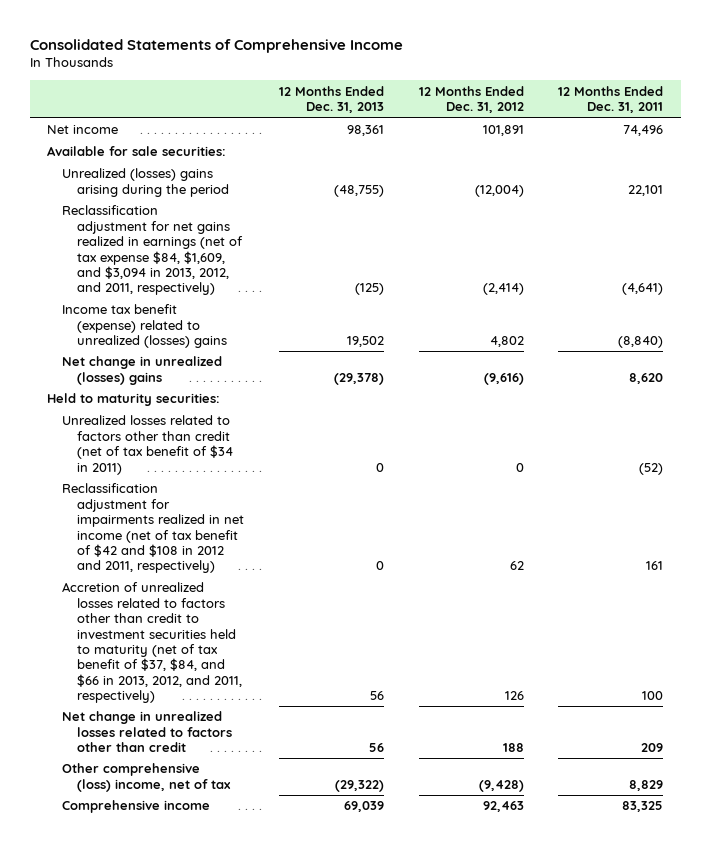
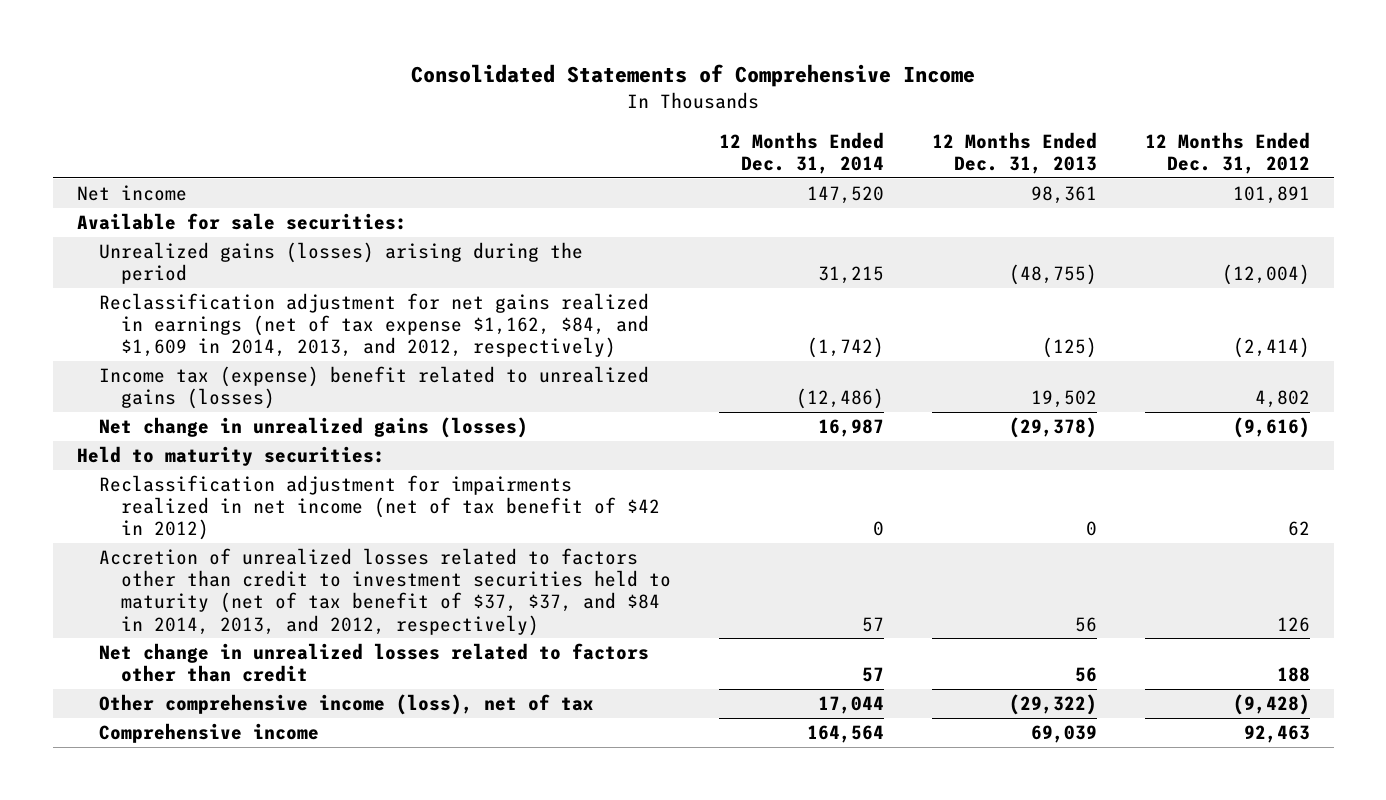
- | 12 Months Ended Dec. 31, 2013 | 12 Months Ended Dec. 31, 2012 | 12 Months Ended Dec. 31, 2011
+ | 12 Months Ended Dec. 31, 2014 | 12 Months Ended Dec. 31, 2013 | 12 Months Ended Dec. 31, 2012
- Unrealized (losses) gains arising during the period | (48,755) | (12,004) | 22,101
- Reclassification adjustment for net gains realized in earnings (net of tax expense $84, $1,609, and $3,094 in 2013, 2012, and 2011, respectively) | (125) | (2,414) | (4,641)
- Income tax benefit (expense) related to unrealized (losses) gains | 19,502 | 4,802 | (8,840)
- Net change in unrealized (losses) gains | (29,378) | (9,616) | 8,620
+ Unrealized gains (losses) arising during the period | 31,215 | (48,755) | (12,004)
+ Reclassification adjustment for net gains realized in earnings (net of tax expense $1,162, $84, and $1,609 in 2014, 2013, and 2012, respectively) | (1,742) | (125) | (2,414)
+ Income tax (expense) benefit related to unrealized gains (losses) | (12,486) | 19,502 | 4,802
+ Net change in unrealized gains (losses) | 16,987 | (29,378) | (9,616)
- Unrealized losses related to factors other than credit (net of tax benefit of $34 in 2011) | 0 | 0 | (52)
- Reclassification adjustment for impairments realized in net income (net of tax benefit of $42 and $108 in 2012 and 2011, respectively) | 0 | 62 | 161
- Accretion of unrealized losses related to factors other than credit to investment securities held to maturity (net of tax benefit of $37, $84, and $66 in 2013, 2012, and 2011, respectively) | 56 | 126 | 100
+ Reclassification adjustment for impairments realized in net income (net of tax benefit of $42 in 2012) | 0 | 0 | 62
+ Accretion of unrealized losses related to factors other than credit to investment securities held to maturity (net of tax benefit of $37, $37, and $84 in 2014, 2013, and 2012, respectively) | 57 | 56 | 126
- Other comprehensive (loss) income, net of tax | (29,322) | (9,428) | 8,829
+ Other comprehensive income (loss), net of tax | 17,044 | (29,322) | (9,428)

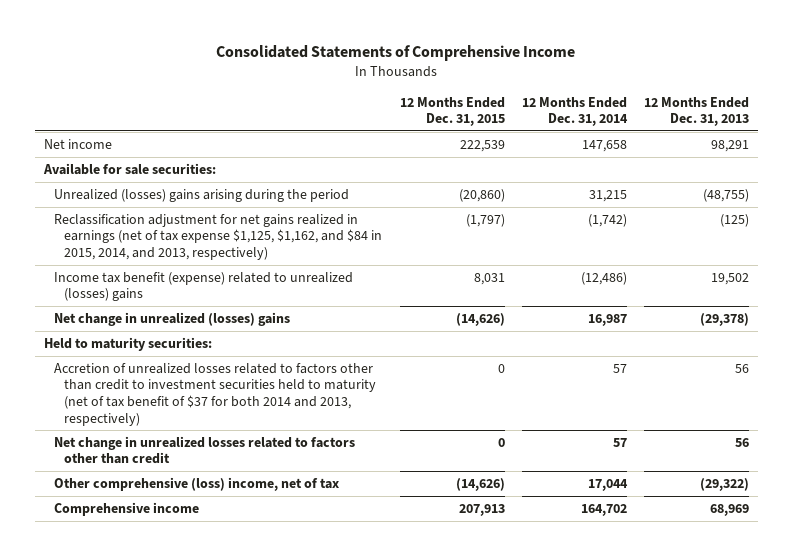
- | 12 Months Ended Dec. 31, 2014 | 12 Months Ended Dec. 31, 2013 | 12 Months Ended Dec. 31, 2012
+ | 12 Months Ended Dec. 31, 2015 | 12 Months Ended Dec. 31, 2014 | 12 Months Ended Dec. 31, 2013
- Net income | 147,520 | 98,361 | 101,891
+ Net income | 222,539 | 147,658 | 98,291
- Unrealized gains (losses) arising during the period | 31,215 | (48,755) | (12,004)
- Reclassification adjustment for net gains realized in earnings (net of tax expense $1,162, $84, and $1,609 in 2014, 2013, and 2012, respectively) | (1,742) | (125) | (2,414)
- Income tax (expense) benefit related to unrealized gains (losses) | (12,486) | 19,502 | 4,802
- Net change in unrealized gains (losses) | 16,987 | (29,378) | (9,616)
+ Unrealized (losses) gains arising during the period | (20,860) | 31,215 | (48,755)
+ Reclassification adjustment for net gains realized in earnings (net of tax expense $1,125, $1,162, and $84 in 2015, 2014, and 2013, respectively) | (1,797) | (1,742) | (125)
+ Income tax benefit (expense) related to unrealized (losses) gains | 8,031 | (12,486) | 19,502
+ Net change in unrealized (losses) gains | (14,626) | 16,987 | (29,378)
- Reclassification adjustment for impairments realized in net income (net of tax benefit of $42 in 2012) | 0 | 0 | 62
- Accretion of unrealized losses related to factors other than credit to investment securities held to maturity (net of tax benefit of $37, $37, and $84 in 2014, 2013, and 2012, respectively) | 57 | 56 | 126
+ Accretion of unrealized losses related to factors other than credit to investment securities held to maturity (net of tax benefit of $37 for both 2014 and 2013, respectively) | 0 | 57 | 56
- Other comprehensive income (loss), net of tax | 17,044 | (29,322) | (9,428)
- Comprehensive income | 164,564 | 69,039 | 92,463
+ Other comprehensive (loss) income, net of tax | (14,626) | 17,044 | (29,322)
+ Comprehensive income | 207,913 | 164,702 | 68,969

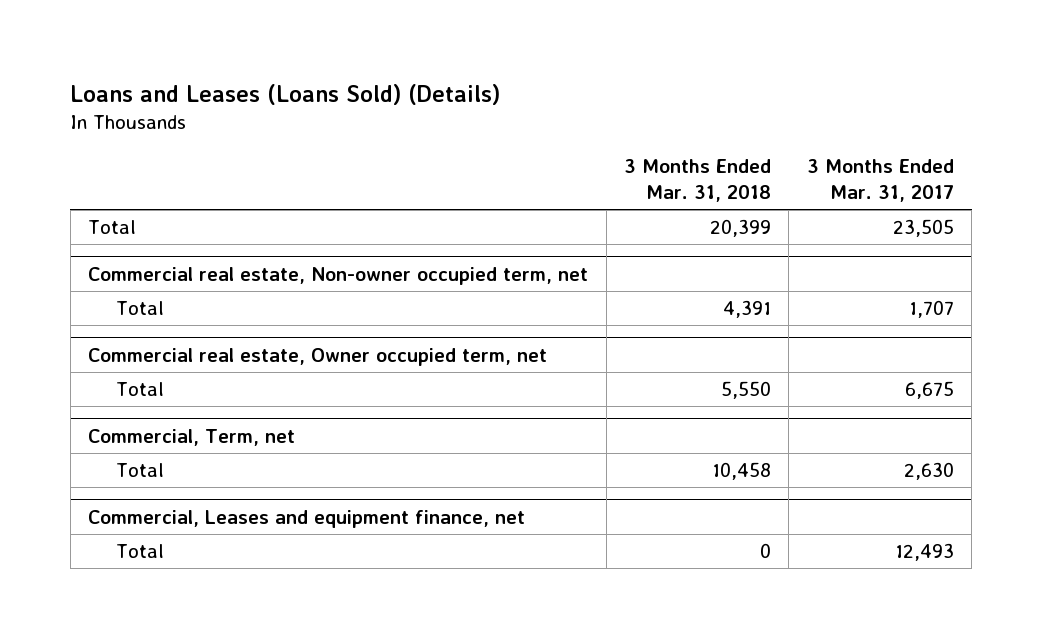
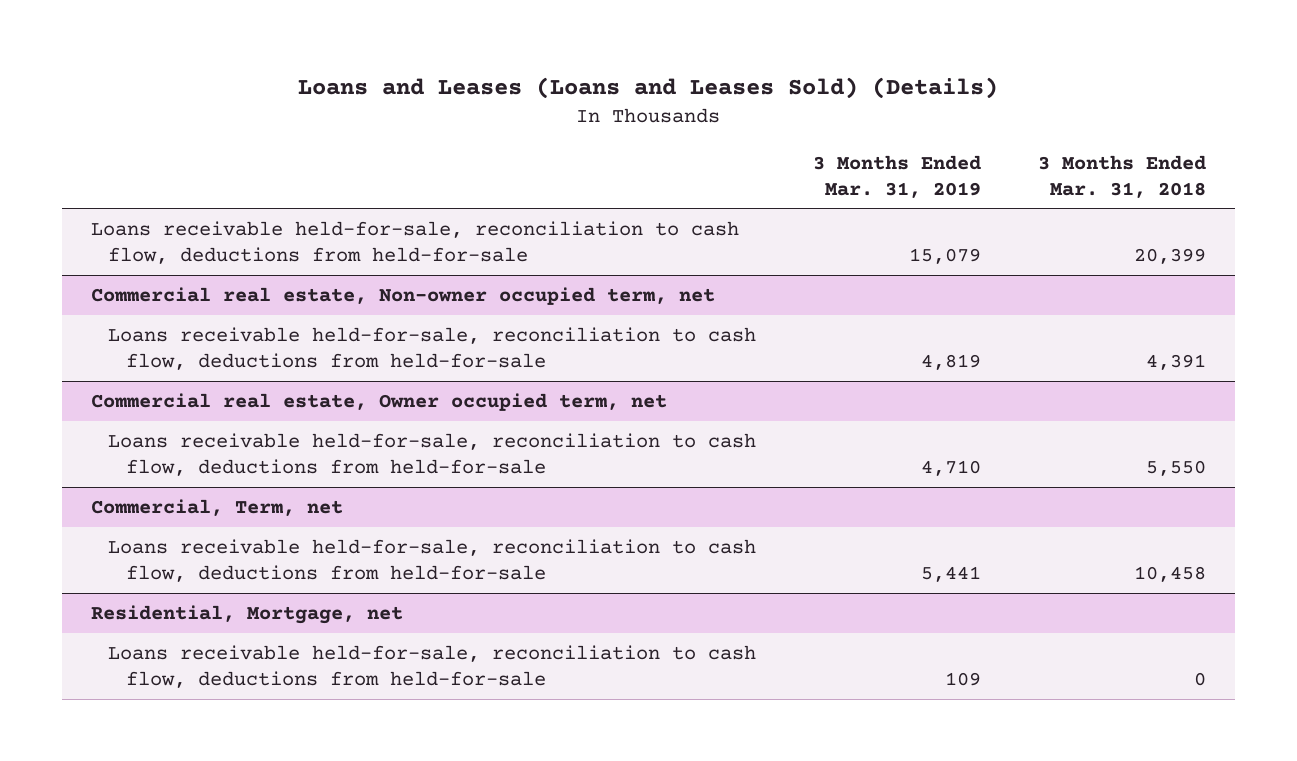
- Loans and Leases (Loans Sold) (Details)
+ Loans and Leases (Loans and Leases Sold) (Details)
- | 3 Months Ended Mar. 31, 2018 | 3 Months Ended Mar. 31, 2017
+ | 3 Months Ended Mar. 31, 2019 | 3 Months Ended Mar. 31, 2018
- Total | 20,399 | 23,505
+ Loans receivable held-for-sale, reconciliation to cash flow, deductions from held-for-sale | 15,079 | 20,399
@ Commercial real estate, Non-owner occupied term, net
- Total | 4,391 | 1,707
+ Loans receivable held-for-sale, reconciliation to cash flow, deductions from held-for-sale | 4,819 | 4,391
@ Commercial real estate, Owner occupied term, net
- Total | 5,550 | 6,675
+ Loans receivable held-for-sale, reconciliation to cash flow, deductions from held-for-sale | 4,710 | 5,550
@ Commercial, Term, net
- Total | 10,458 | 2,630
- Commercial, Leases and equipment finance, net
- Total | 0 | 12,493
@ Commercial, Term, net
+ Loans receivable held-for-sale, reconciliation to cash flow, deductions from held-for-sale | 5,441 | 10,458
+ Residential, Mortgage, net
+ Loans receivable held-for-sale, reconciliation to cash flow, deductions from held-for-sale | 109 | 0

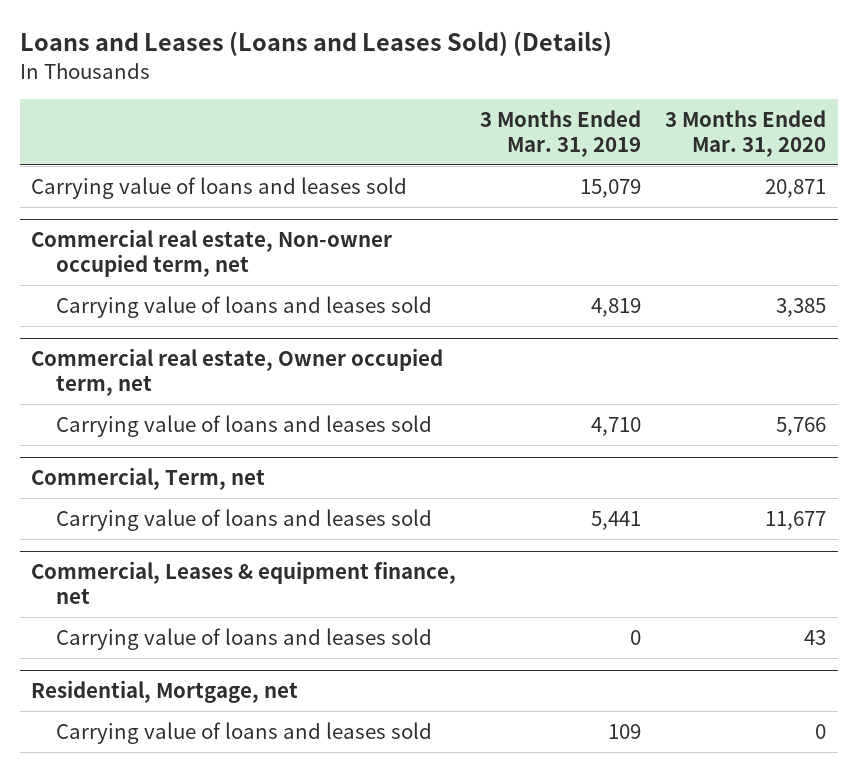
- | 3 Months Ended Mar. 31, 2019 | 3 Months Ended Mar. 31, 2018
+ | 3 Months Ended Mar. 31, 2019 | 3 Months Ended Mar. 31, 2020
- Loans receivable held-for-sale, reconciliation to cash flow, deductions from held-for-sale | 15,079 | 20,399
+ Carrying value of loans and leases sold | 15,079 | 20,871
@ Commercial real estate, Non-owner occupied term, net
- Loans receivable held-for-sale, reconciliation to cash flow, deductions from held-for-sale | 4,819 | 4,391
+ Carrying value of loans and leases sold | 4,819 | 3,385
@ Commercial real estate, Owner occupied term, net
- Loans receivable held-for-sale, reconciliation to cash flow, deductions from held-for-sale | 4,710 | 5,550
+ Carrying value of loans and leases sold | 4,710 | 5,766
@ Commercial, Term, net
- Loans receivable held-for-sale, reconciliation to cash flow, deductions from held-for-sale | 5,441 | 10,458
+ Carrying value of loans and leases sold | 5,441 | 11,677
+ Commercial, Leases & equipment finance, net
+ Carrying value of loans and leases sold | 0 | 43
@ Residential, Mortgage, net
- Loans receivable held-for-sale, reconciliation to cash flow, deductions from held-for-sale | 109 | 0
+ Carrying value of loans and leases sold | 109 | 0

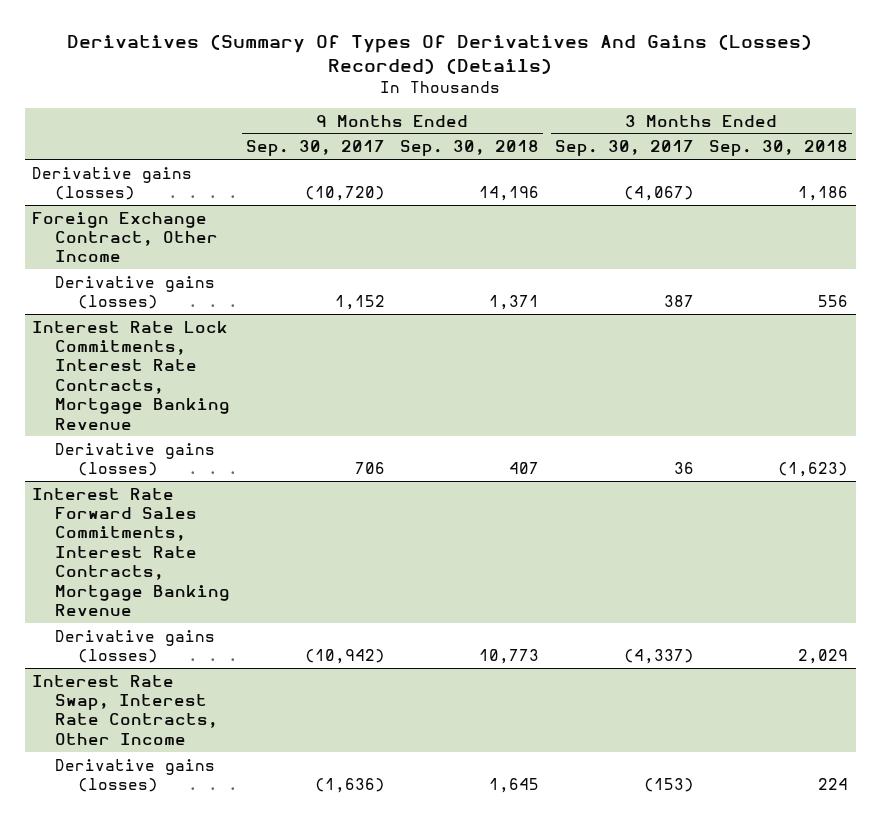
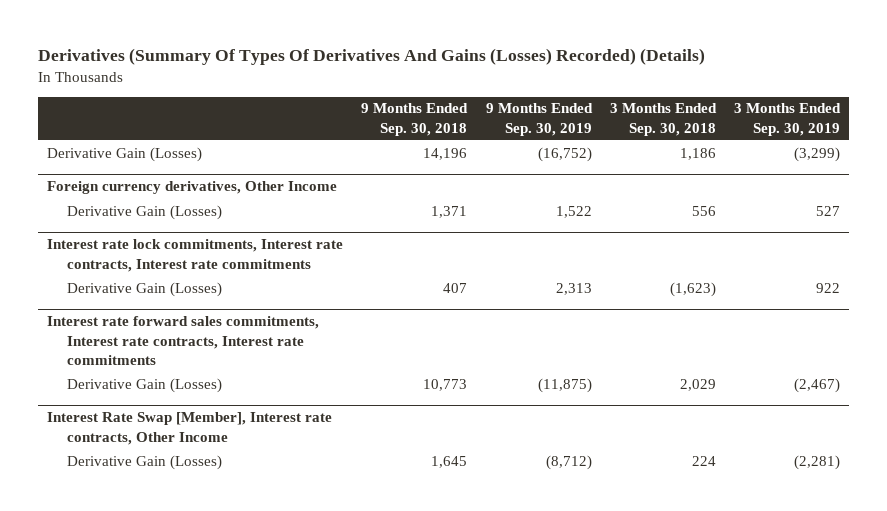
- | 9 Months Ended Sep. 30, 2017 | 9 Months Ended Sep. 30, 2018 | 3 Months Ended Sep. 30, 2017 | 3 Months Ended Sep. 30, 2018
+ | 9 Months Ended Sep. 30, 2018 | 9 Months Ended Sep. 30, 2019 | 3 Months Ended Sep. 30, 2018 | 3 Months Ended Sep. 30, 2019
- Derivative gains (losses) | (10,720) | 14,196 | (4,067) | 1,186
- Foreign Exchange Contract, Other Income
- Derivative gains (losses) | 1,152 | 1,371 | 387 | 556
- Interest Rate Lock Commitments, Interest Rate Contracts, Mortgage Banking Revenue
- Derivative gains (losses) | 706 | 407 | 36 | (1,623)
- Interest Rate Forward Sales Commitments, Interest Rate Contracts, Mortgage Banking Revenue
- Derivative gains (losses) | (10,942) | 10,773 | (4,337) | 2,029
- Interest Rate Swap, Interest Rate Contracts, Other Income
- Derivative gains (losses) | (1,636) | 1,645 | (153) | 224
+ Derivative Gain (Losses) | 14,196 | (16,752) | 1,186 | (3,299)
+ Foreign currency derivatives, Other Income
+ Derivative Gain (Losses) | 1,371 | 1,522 | 556 | 527
+ Interest rate lock commitments, Interest rate contracts, Interest rate commitments
+ Derivative Gain (Losses) | 407 | 2,313 | (1,623) | 922
+ Interest rate forward sales commitments, Interest rate contracts, Interest rate commitments
+ Derivative Gain (Losses) | 10,773 | (11,875) | 2,029 | (2,467)
+ Interest Rate Swap [Member], Interest rate contracts, Other Income
+ Derivative Gain (Losses) | 1,645 | (8,712) | 224 | (2,281)

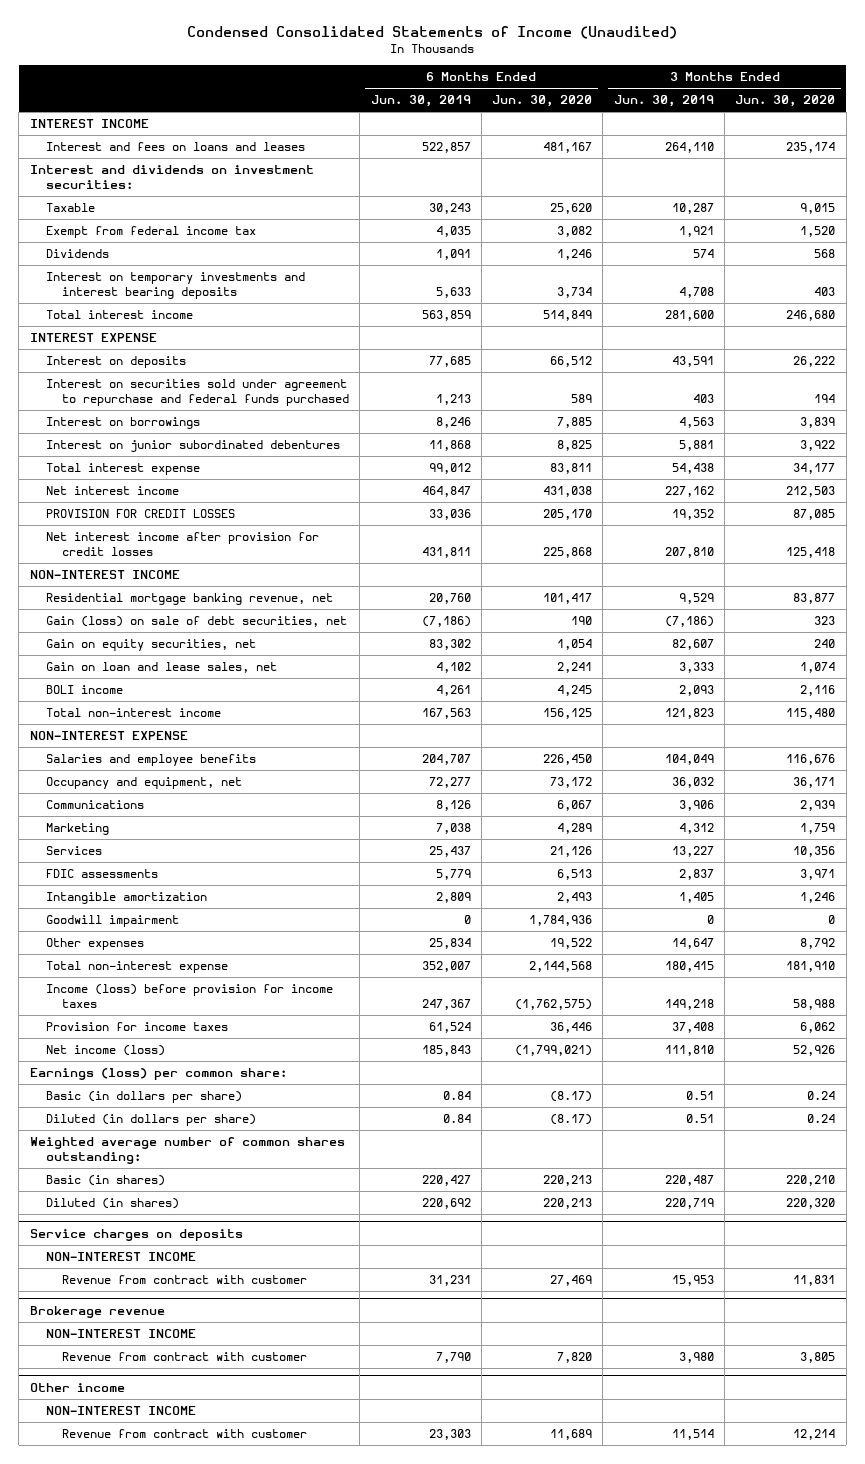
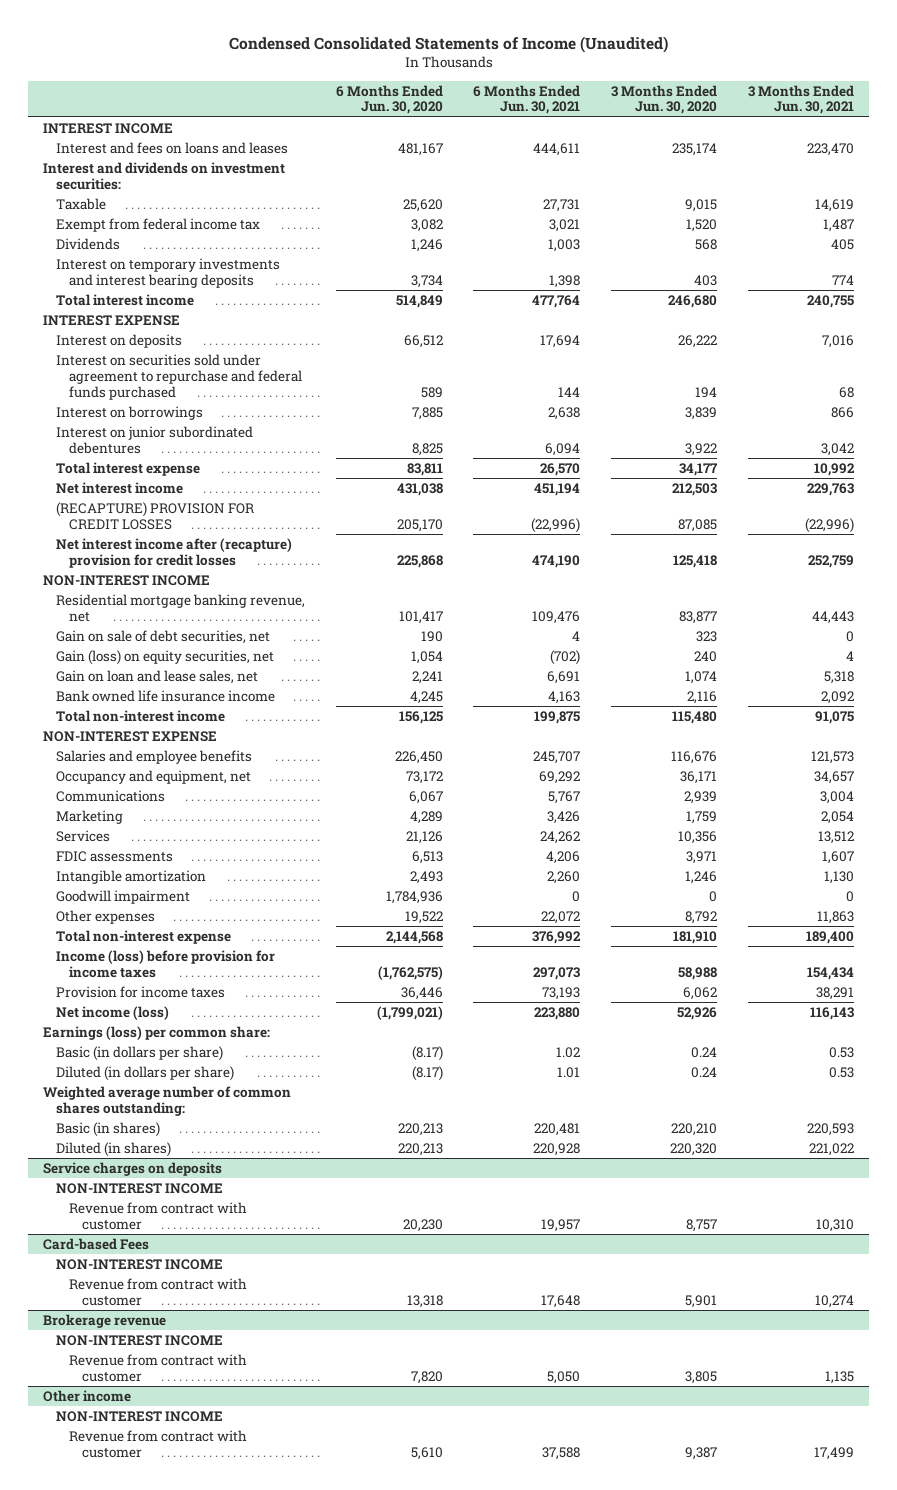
- | 6 Months Ended Jun. 30, 2019 | 6 Months Ended Jun. 30, 2020 | 3 Months Ended Jun. 30, 2019 | 3 Months Ended Jun. 30, 2020
+ | 6 Months Ended Jun. 30, 2020 | 6 Months Ended Jun. 30, 2021 | 3 Months Ended Jun. 30, 2020 | 3 Months Ended Jun. 30, 2021
- PROVISION FOR CREDIT LOSSES | 33,036 | 205,170 | 19,352 | 87,085
- Net interest income after provision for credit losses | 431,811 | 225,868 | 207,810 | 125,418
+ (RECAPTURE) PROVISION FOR CREDIT LOSSES | 205,170 | (22,996) | 87,085 | (22,996)
+ Net interest income after (recapture) provision for credit losses | 225,868 | 474,190 | 125,418 | 252,759
- Gain (loss) on sale of debt securities, net | (7,186) | 190 | (7,186) | 323
- Gain on equity securities, net | 83,302 | 1,054 | 82,607 | 240
+ Gain on sale of debt securities, net | 190 | 4 | 323 | 0
+ Gain (loss) on equity securities, net | 1,054 | (702) | 240 | 4
- BOLI income | 4,261 | 4,245 | 2,093 | 2,116
+ Bank owned life insurance income | 4,245 | 4,163 | 2,116 | 2,092
@ Service charges on deposits
- Revenue from contract with customer | 31,231 | 27,469 | 15,953 | 11,831
+ Revenue from contract with customer | 20,230 | 19,957 | 8,757 | 10,310
+ Card-based Fees
+ NON-INTEREST INCOME
+ Revenue from contract with customer | 13,318 | 17,648 | 5,901 | 10,274
@ Other income
- Revenue from contract with customer | 23,303 | 11,689 | 11,514 | 12,214
+ Revenue from contract with customer | 5,610 | 37,588 | 9,387 | 17,499

